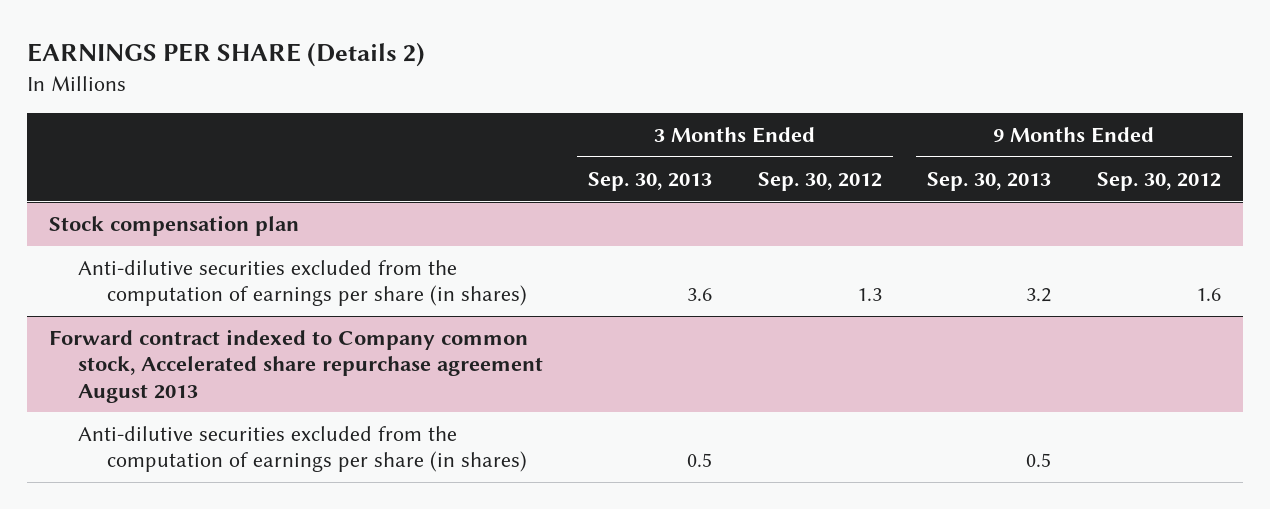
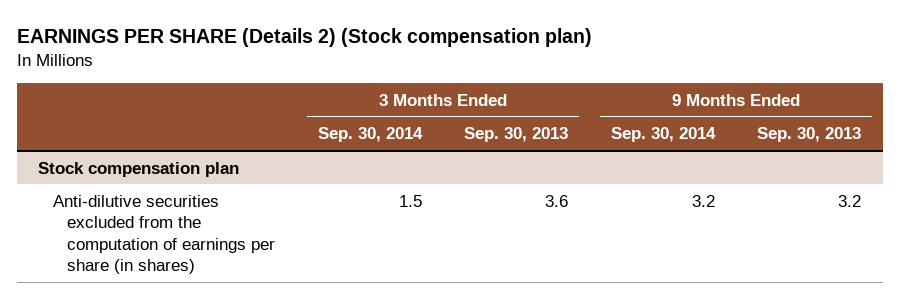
- EARNINGS PER SHARE (Details 2)
+ EARNINGS PER SHARE (Details 2) (Stock compensation plan)
- | 3 Months Ended Sep. 30, 2013 | 3 Months Ended Sep. 30, 2012 | 9 Months Ended Sep. 30, 2013 | 9 Months Ended Sep. 30, 2012
+ | 3 Months Ended Sep. 30, 2014 | 3 Months Ended Sep. 30, 2013 | 9 Months Ended Sep. 30, 2014 | 9 Months Ended Sep. 30, 2013
- Forward contract indexed to Company common stock, Accelerated share repurchase agreement August 2013
- Anti-dilutive securities excluded from the computation of earnings per share (in shares) | 0.5 | | 0.5 |

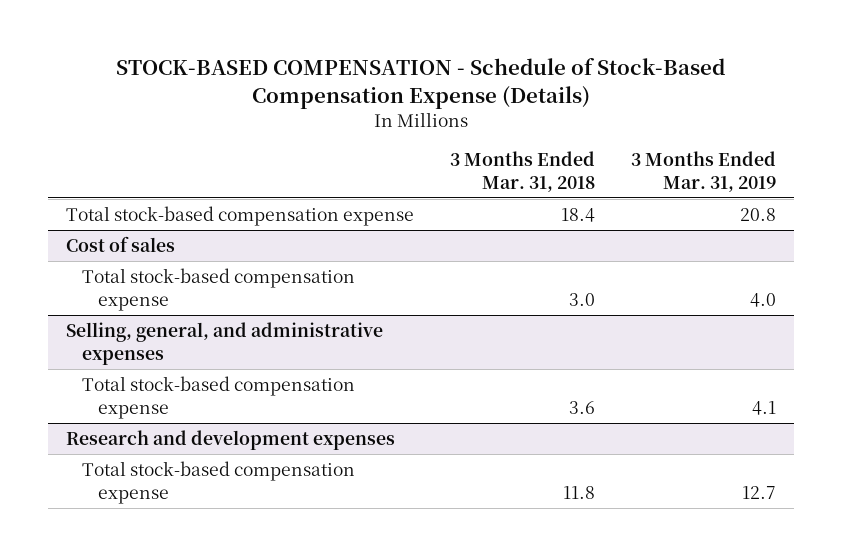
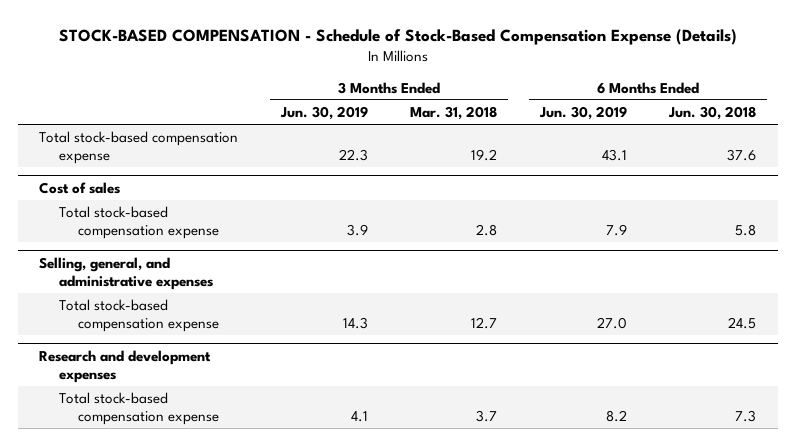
- | 3 Months Ended Mar. 31, 2018 | 3 Months Ended Mar. 31, 2019
+ | 3 Months Ended Jun. 30, 2019 | 3 Months Ended Mar. 31, 2018 | 6 Months Ended Jun. 30, 2019 | 6 Months Ended Jun. 30, 2018
- Total stock-based compensation expense | 18.4 | 20.8
+ Total stock-based compensation expense | 22.3 | 19.2 | 43.1 | 37.6
@ Cost of sales
- Total stock-based compensation expense | 3.0 | 4.0
+ Total stock-based compensation expense | 3.9 | 2.8 | 7.9 | 5.8
@ Selling, general, and administrative expenses
- Total stock-based compensation expense | 3.6 | 4.1
+ Total stock-based compensation expense | 14.3 | 12.7 | 27.0 | 24.5
@ Research and development expenses
- Total stock-based compensation expense | 11.8 | 12.7
+ Total stock-based compensation expense | 4.1 | 3.7 | 8.2 | 7.3

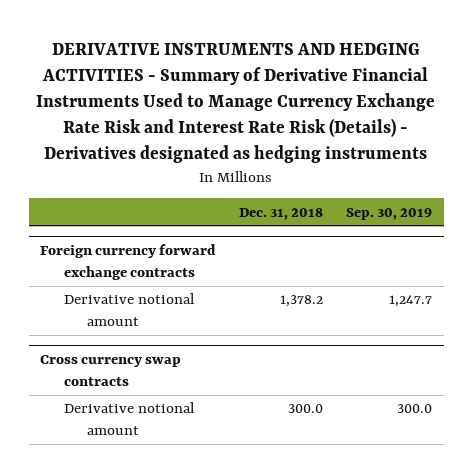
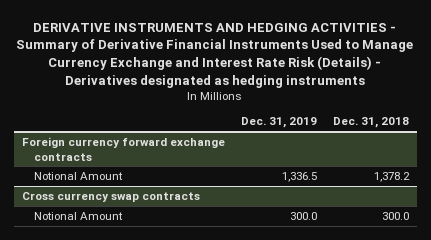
- DERIVATIVE INSTRUMENTS AND HEDGING ACTIVITIES - Summary of Derivative Financial Instruments Used to Manage Currency Exchange Rate Risk and Interest Rate Risk (Details) - Derivatives designated as hedging instruments
+ DERIVATIVE INSTRUMENTS AND HEDGING ACTIVITIES - Summary of Derivative Financial Instruments Used to Manage Currency Exchange and Interest Rate Risk (Details) - Derivatives designated as hedging instruments
- | Dec. 31, 2018 | Sep. 30, 2019
+ | Dec. 31, 2019 | Dec. 31, 2018
@ Foreign currency forward exchange contracts
- Derivative notional amount | 1,378.2 | 1,247.7
+ Notional Amount | 1,336.5 | 1,378.2
@ Cross currency swap contracts
- Derivative notional amount | 300.0 | 300.0
+ Notional Amount | 300.0 | 300.0

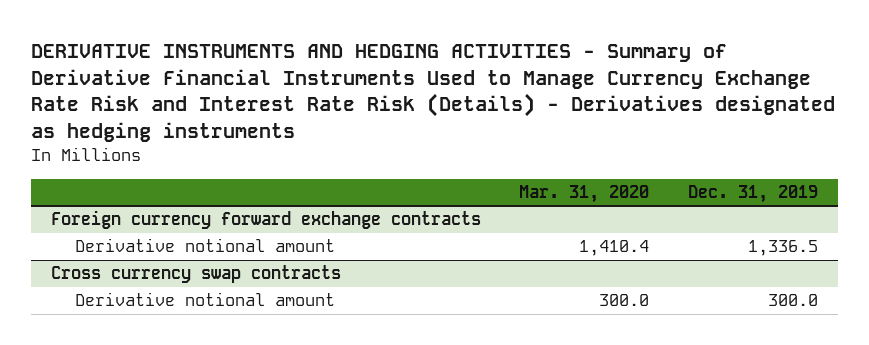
- DERIVATIVE INSTRUMENTS AND HEDGING ACTIVITIES - Summary of Derivative Financial Instruments Used to Manage Currency Exchange and Interest Rate Risk (Details) - Derivatives designated as hedging instruments
+ DERIVATIVE INSTRUMENTS AND HEDGING ACTIVITIES - Summary of Derivative Financial Instruments Used to Manage Currency Exchange Rate Risk and Interest Rate Risk (Details) - Derivatives designated as hedging instruments
- | Dec. 31, 2019 | Dec. 31, 2018
+ | Mar. 31, 2020 | Dec. 31, 2019
@ Foreign currency forward exchange contracts
- Notional Amount | 1,336.5 | 1,378.2
+ Derivative notional amount | 1,410.4 | 1,336.5
@ Cross currency swap contracts
- Notional Amount | 300.0 | 300.0
+ Derivative notional amount | 300.0 | 300.0

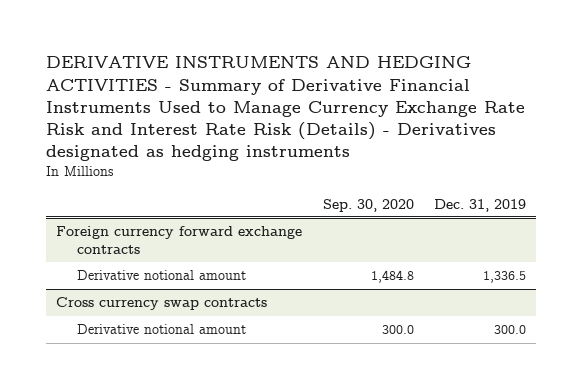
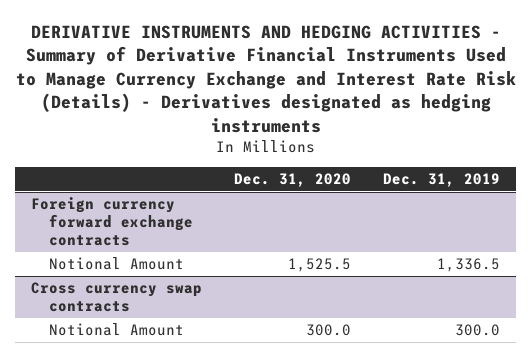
- DERIVATIVE INSTRUMENTS AND HEDGING ACTIVITIES - Summary of Derivative Financial Instruments Used to Manage Currency Exchange Rate Risk and Interest Rate Risk (Details) - Derivatives designated as hedging instruments
+ DERIVATIVE INSTRUMENTS AND HEDGING ACTIVITIES - Summary of Derivative Financial Instruments Used to Manage Currency Exchange and Interest Rate Risk (Details) - Derivatives designated as hedging instruments
- | Sep. 30, 2020 | Dec. 31, 2019
+ | Dec. 31, 2020 | Dec. 31, 2019
@ Foreign currency forward exchange contracts
- Derivative notional amount | 1,484.8 | 1,336.5
+ Notional Amount | 1,525.5 | 1,336.5
@ Cross currency swap contracts
- Derivative notional amount | 300.0 | 300.0
+ Notional Amount | 300.0 | 300.0

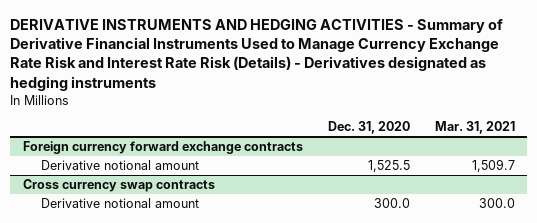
- DERIVATIVE INSTRUMENTS AND HEDGING ACTIVITIES - Summary of Derivative Financial Instruments Used to Manage Currency Exchange and Interest Rate Risk (Details) - Derivatives designated as hedging instruments
+ DERIVATIVE INSTRUMENTS AND HEDGING ACTIVITIES - Summary of Derivative Financial Instruments Used to Manage Currency Exchange Rate Risk and Interest Rate Risk (Details) - Derivatives designated as hedging instruments
- | Dec. 31, 2020 | Dec. 31, 2019
+ | Dec. 31, 2020 | Mar. 31, 2021
@ Foreign currency forward exchange contracts
- Notional Amount | 1,525.5 | 1,336.5
+ Derivative notional amount | 1,525.5 | 1,509.7
@ Cross currency swap contracts
- Notional Amount | 300.0 | 300.0
+ Derivative notional amount | 300.0 | 300.0

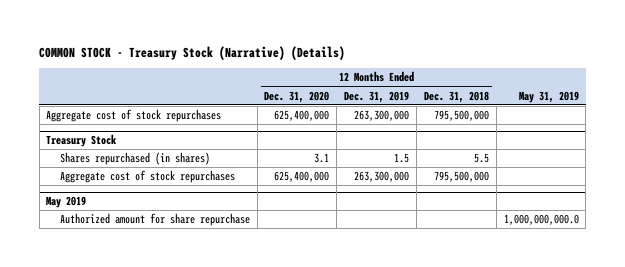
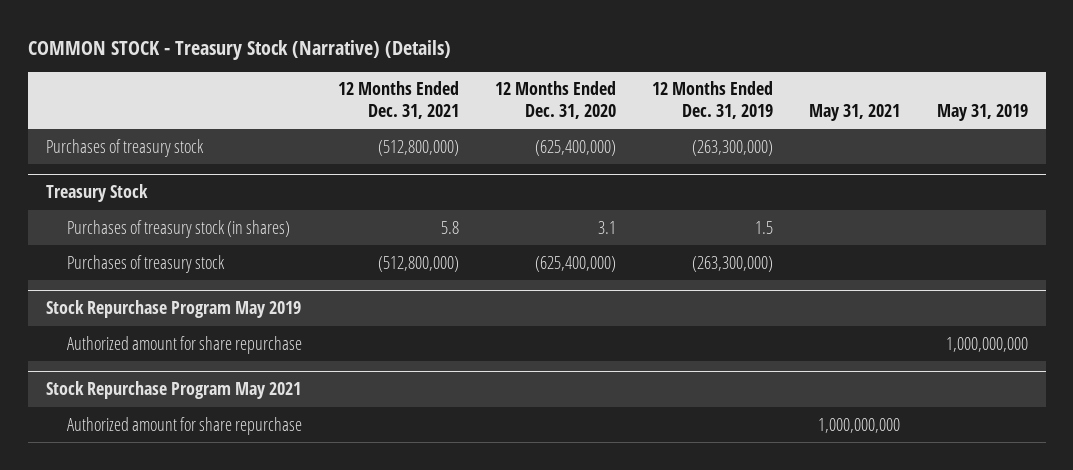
- | 12 Months Ended Dec. 31, 2020 | 12 Months Ended Dec. 31, 2019 | 12 Months Ended Dec. 31, 2018 | May 31, 2019
+ | 12 Months Ended Dec. 31, 2021 | 12 Months Ended Dec. 31, 2020 | 12 Months Ended Dec. 31, 2019 | May 31, 2021 | May 31, 2019
- Aggregate cost of stock repurchases | 625,400,000 | 263,300,000 | 795,500,000 |
+ Purchases of treasury stock | (512,800,000) | (625,400,000) | (263,300,000) | |
@ Treasury Stock
- Shares repurchased (in shares) | 3.1 | 1.5 | 5.5 |
- Aggregate cost of stock repurchases | 625,400,000 | 263,300,000 | 795,500,000 |
- May 2019
- Authorized amount for share repurchase | | | | 1,000,000,000.0
@ Treasury Stock
+ Purchases of treasury stock (in shares) | 5.8 | 3.1 | 1.5 | |
+ Purchases of treasury stock | (512,800,000) | (625,400,000) | (263,300,000) | |
+ Stock Repurchase Program May 2019
+ Authorized amount for share repurchase | | | | | 1,000,000,000
+ Stock Repurchase Program May 2021
+ Authorized amount for share repurchase | | | | 1,000,000,000 |

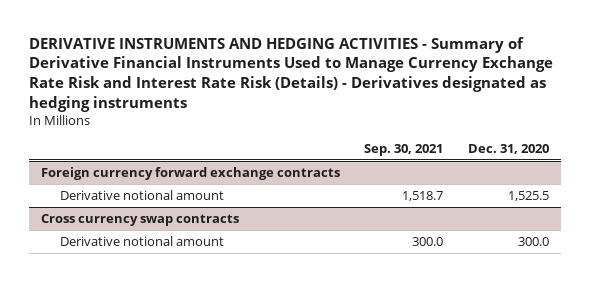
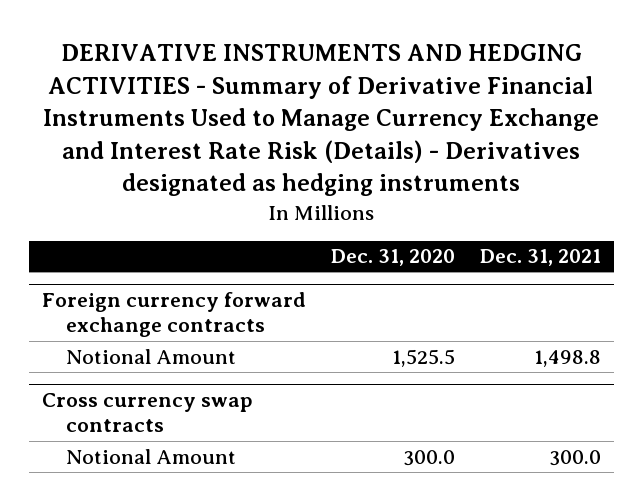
- DERIVATIVE INSTRUMENTS AND HEDGING ACTIVITIES - Summary of Derivative Financial Instruments Used to Manage Currency Exchange Rate Risk and Interest Rate Risk (Details) - Derivatives designated as hedging instruments
+ DERIVATIVE INSTRUMENTS AND HEDGING ACTIVITIES - Summary of Derivative Financial Instruments Used to Manage Currency Exchange and Interest Rate Risk (Details) - Derivatives designated as hedging instruments
- | Sep. 30, 2021 | Dec. 31, 2020
+ | Dec. 31, 2020 | Dec. 31, 2021
@ Foreign currency forward exchange contracts
- Derivative notional amount | 1,518.7 | 1,525.5
+ Notional Amount | 1,525.5 | 1,498.8
@ Cross currency swap contracts
- Derivative notional amount | 300.0 | 300.0
+ Notional Amount | 300.0 | 300.0

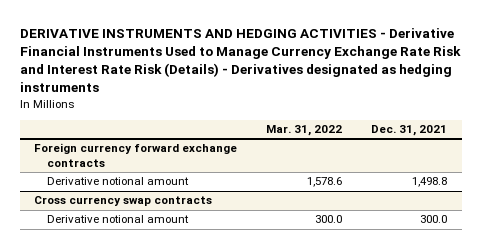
- DERIVATIVE INSTRUMENTS AND HEDGING ACTIVITIES - Summary of Derivative Financial Instruments Used to Manage Currency Exchange and Interest Rate Risk (Details) - Derivatives designated as hedging instruments
+ DERIVATIVE INSTRUMENTS AND HEDGING ACTIVITIES - Derivative Financial Instruments Used to Manage Currency Exchange Rate Risk and Interest Rate Risk (Details) - Derivatives designated as hedging instruments
- | Dec. 31, 2020 | Dec. 31, 2021
+ | Mar. 31, 2022 | Dec. 31, 2021
@ Foreign currency forward exchange contracts
- Notional Amount | 1,525.5 | 1,498.8
+ Derivative notional amount | 1,578.6 | 1,498.8
@ Cross currency swap contracts
- Notional Amount | 300.0 | 300.0
+ Derivative notional amount | 300.0 | 300.0

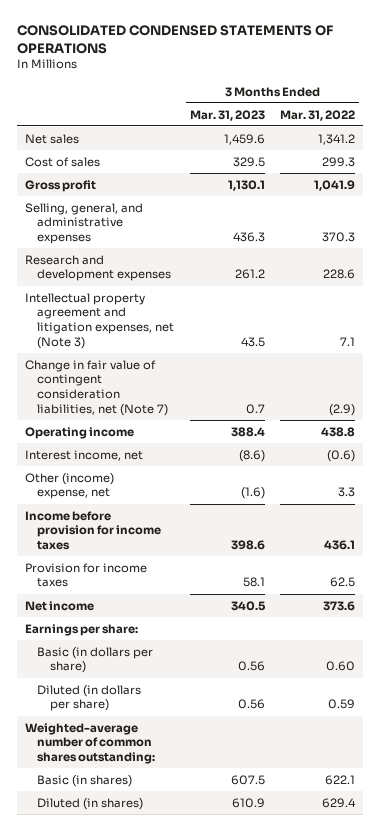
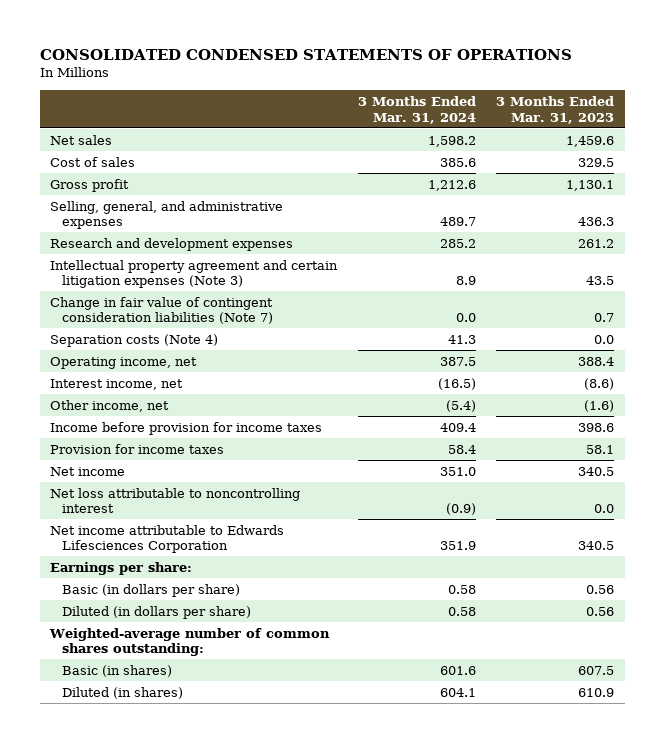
- | 3 Months Ended Mar. 31, 2023 | 3 Months Ended Mar. 31, 2022
+ | 3 Months Ended Mar. 31, 2024 | 3 Months Ended Mar. 31, 2023
- Intellectual property agreement and litigation expenses, net (Note 3) | 43.5 | 7.1
- Change in fair value of contingent consideration liabilities, net (Note 7) | 0.7 | (2.9)
- Operating income | 388.4 | 438.8
+ Intellectual property agreement and certain litigation expenses (Note 3) | 8.9 | 43.5
+ Change in fair value of contingent consideration liabilities (Note 7) | 0.0 | 0.7
+ Separation costs (Note 4) | 41.3 | 0.0
+ Operating income, net | 387.5 | 388.4
- Other (income) expense, net | (1.6) | 3.3
+ Other income, net | (5.4) | (1.6)
+ Net loss attributable to noncontrolling interest | (0.9) | 0.0
+ Net income attributable to Edwards Lifesciences Corporation | 351.9 | 340.5

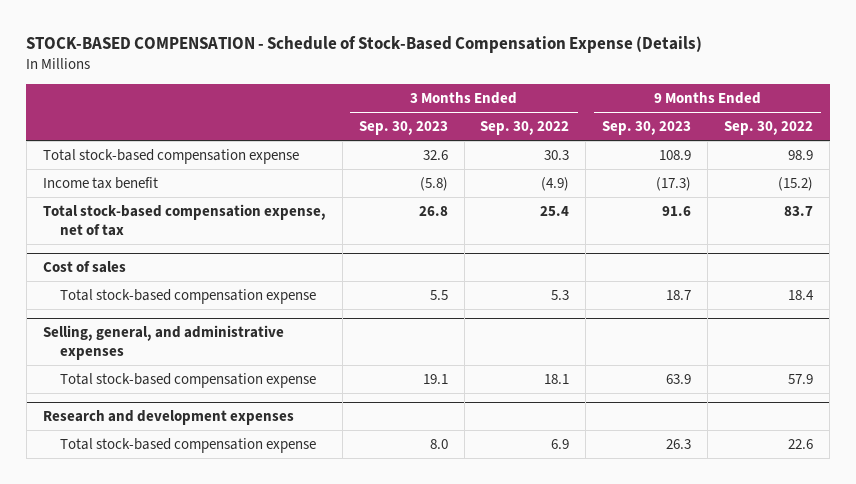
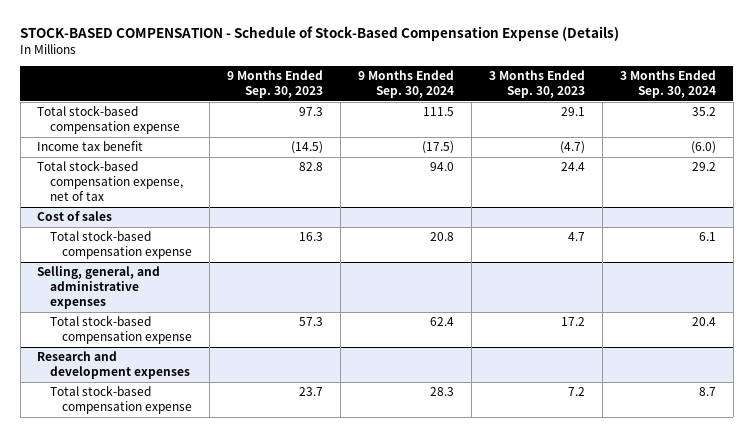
- | 3 Months Ended Sep. 30, 2023 | 3 Months Ended Sep. 30, 2022 | 9 Months Ended Sep. 30, 2023 | 9 Months Ended Sep. 30, 2022
+ | 9 Months Ended Sep. 30, 2023 | 9 Months Ended Sep. 30, 2024 | 3 Months Ended Sep. 30, 2023 | 3 Months Ended Sep. 30, 2024
- Total stock-based compensation expense | 32.6 | 30.3 | 108.9 | 98.9
- Income tax benefit | (5.8) | (4.9) | (17.3) | (15.2)
- Total stock-based compensation expense, net of tax | 26.8 | 25.4 | 91.6 | 83.7
+ Total stock-based compensation expense | 97.3 | 111.5 | 29.1 | 35.2
+ Income tax benefit | (14.5) | (17.5) | (4.7) | (6.0)
+ Total stock-based compensation expense, net of tax | 82.8 | 94.0 | 24.4 | 29.2
@ Cost of sales
- Total stock-based compensation expense | 5.5 | 5.3 | 18.7 | 18.4
+ Total stock-based compensation expense | 16.3 | 20.8 | 4.7 | 6.1
@ Selling, general, and administrative expenses
- Total stock-based compensation expense | 19.1 | 18.1 | 63.9 | 57.9
+ Total stock-based compensation expense | 57.3 | 62.4 | 17.2 | 20.4
@ Research and development expenses
- Total stock-based compensation expense | 8.0 | 6.9 | 26.3 | 22.6
+ Total stock-based compensation expense | 23.7 | 28.3 | 7.2 | 8.7

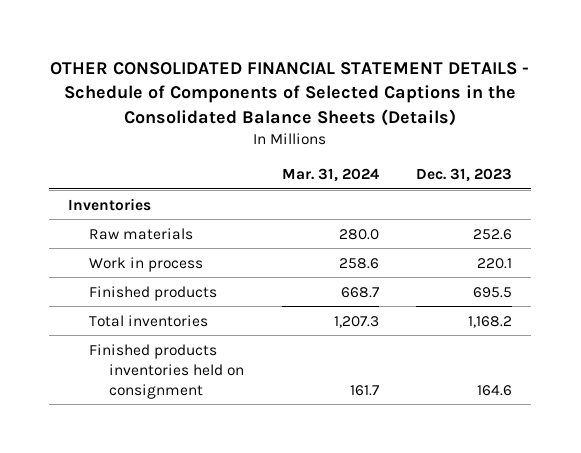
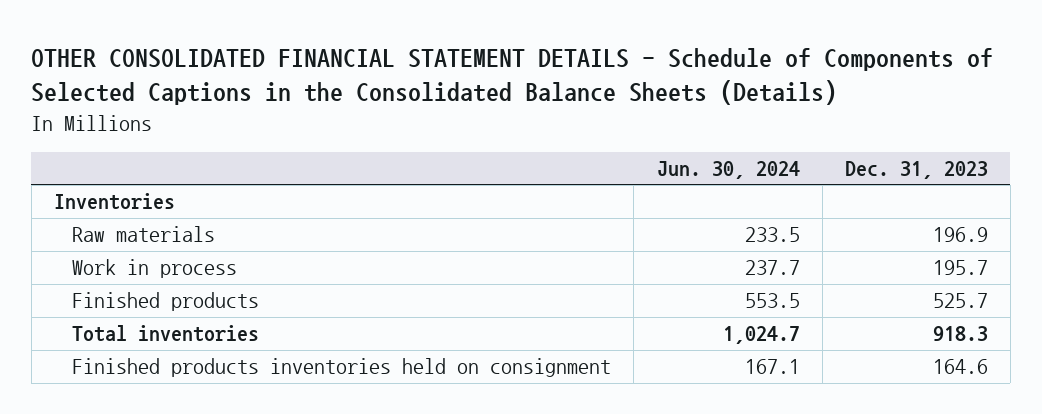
- | Mar. 31, 2024 | Dec. 31, 2023
+ | Jun. 30, 2024 | Dec. 31, 2023
- Raw materials | 280.0 | 252.6
- Work in process | 258.6 | 220.1
- Finished products | 668.7 | 695.5
- Total inventories | 1,207.3 | 1,168.2
+ Raw materials | 233.5 | 196.9
+ Work in process | 237.7 | 195.7
+ Finished products | 553.5 | 525.7
+ Total inventories | 1,024.7 | 918.3

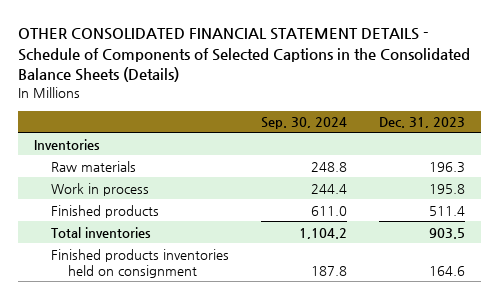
- | Jun. 30, 2024 | Dec. 31, 2023
+ | Sep. 30, 2024 | Dec. 31, 2023
- Raw materials | 233.5 | 196.9
- Work in process | 237.7 | 195.7
- Finished products | 553.5 | 525.7
- Total inventories | 1,024.7 | 918.3
+ Raw materials | 248.8 | 196.3
+ Work in process | 244.4 | 195.8
+ Finished products | 611.0 | 511.4
+ Total inventories | 1,104.2 | 903.5

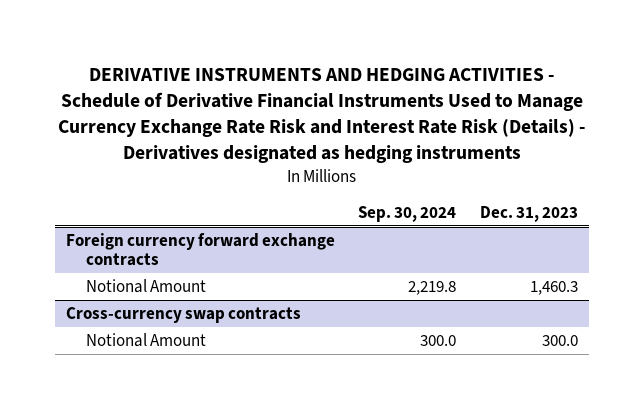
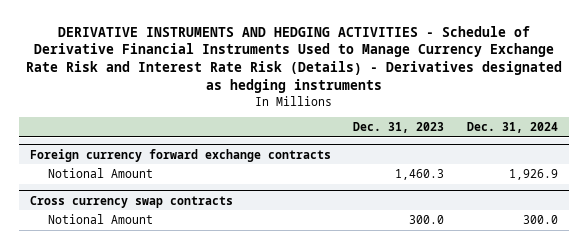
- | Sep. 30, 2024 | Dec. 31, 2023
+ | Dec. 31, 2023 | Dec. 31, 2024
- Cross-currency swap contracts
+ Cross currency swap contracts

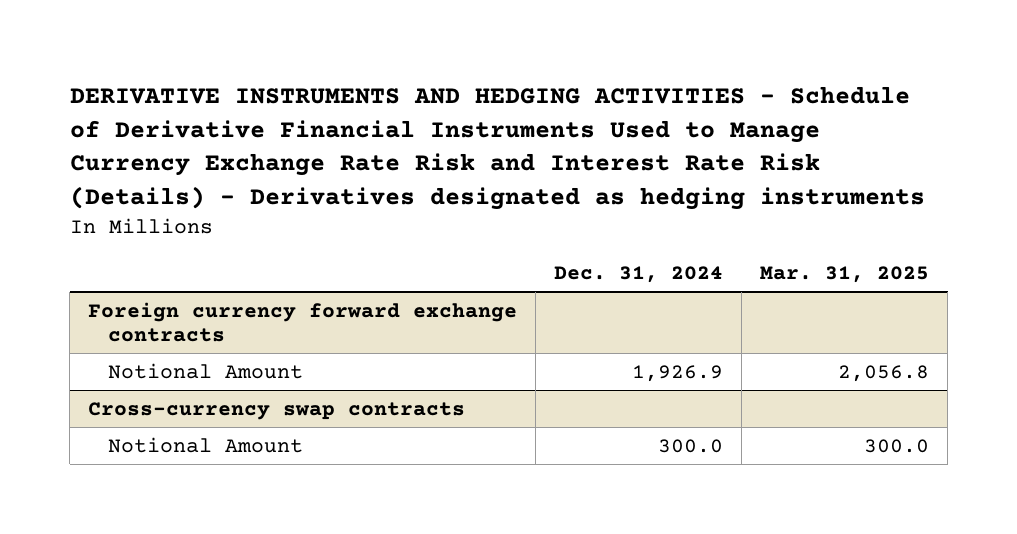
- | Dec. 31, 2023 | Dec. 31, 2024
+ | Dec. 31, 2024 | Mar. 31, 2025
- Cross currency swap contracts
+ Cross-currency swap contracts

